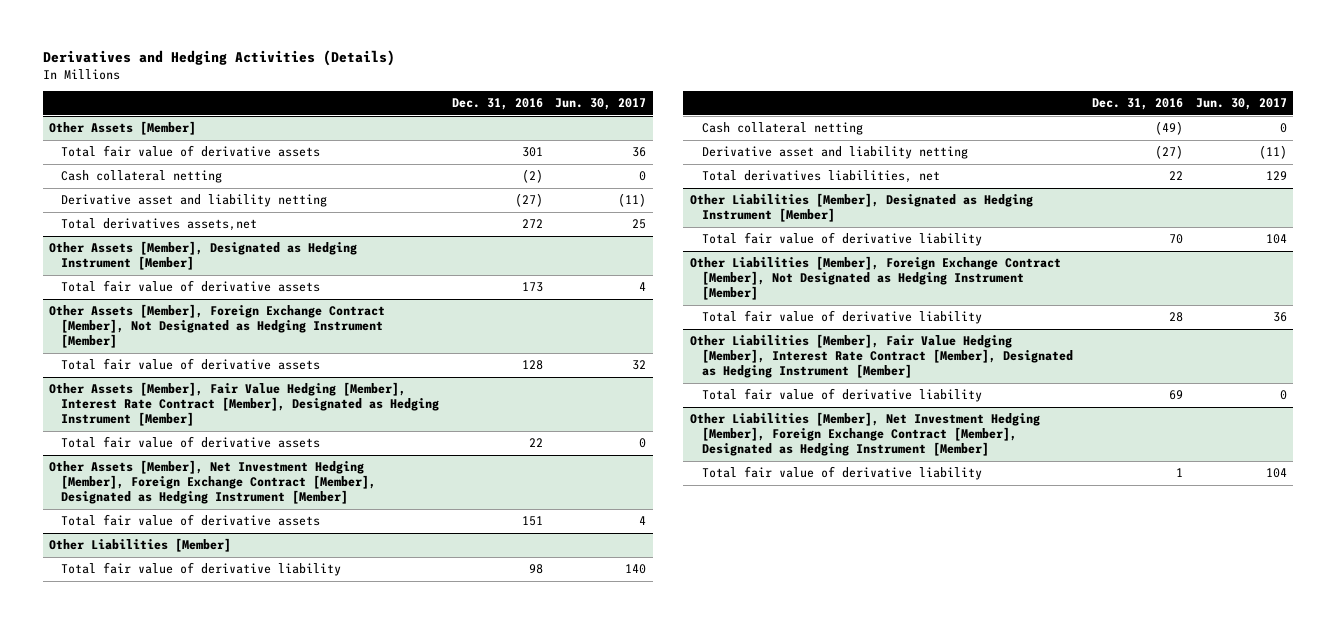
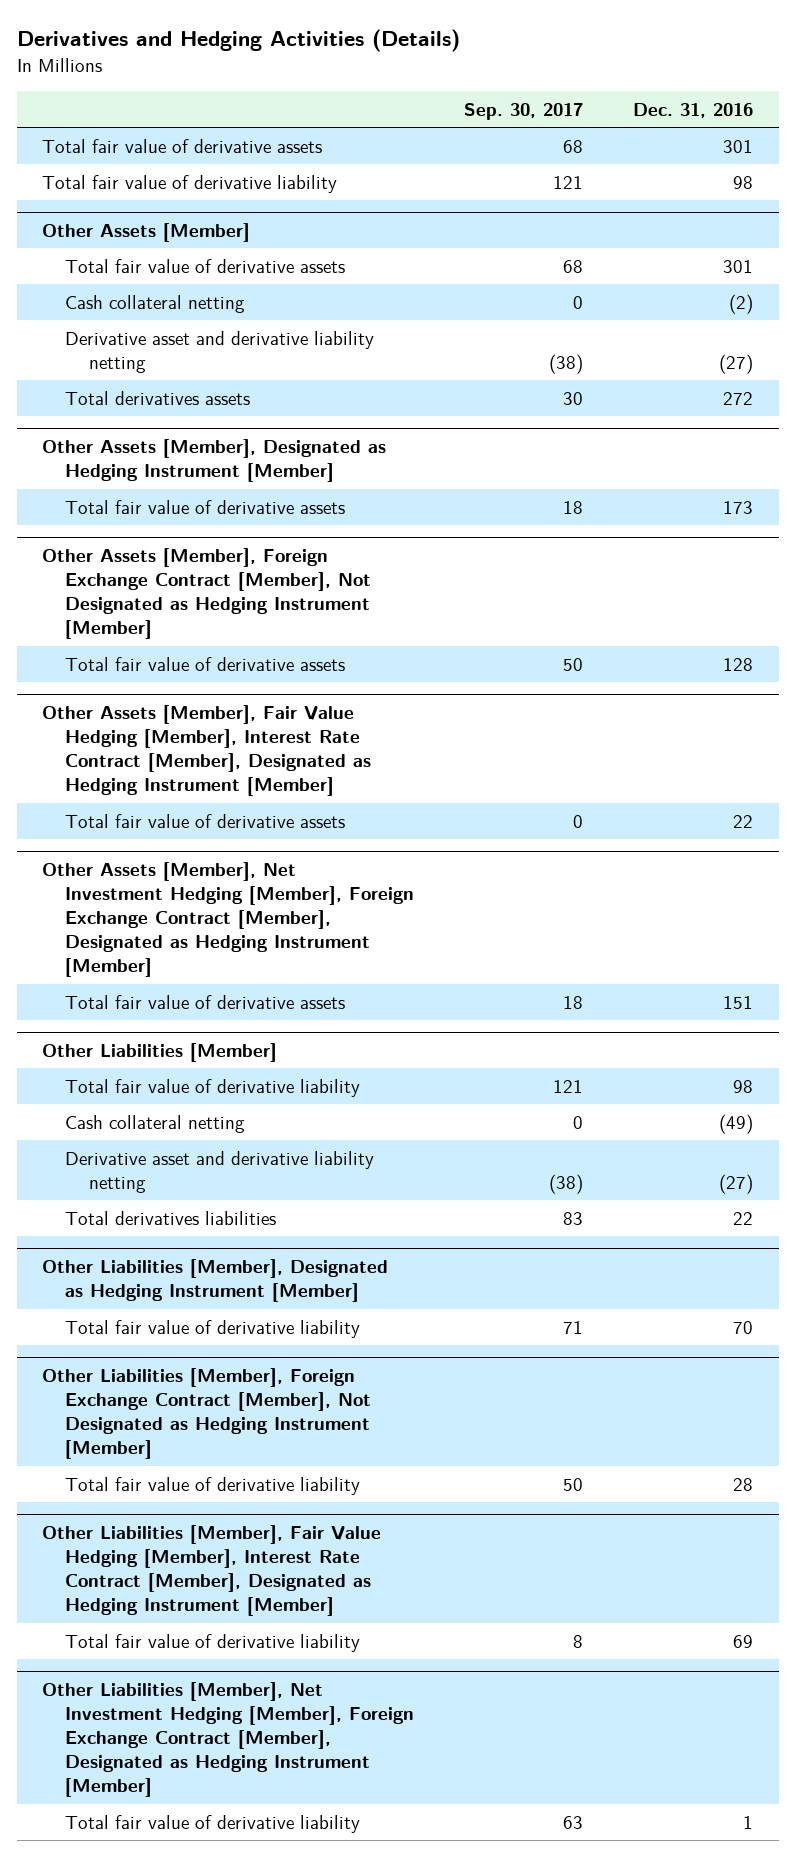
- | Dec. 31, 2016 | Jun. 30, 2017
+ | Sep. 30, 2017 | Dec. 31, 2016
+ Total fair value of derivative assets | 68 | 301
+ Total fair value of derivative liability | 121 | 98
@ Other Assets [Member]
- Derivative asset and liability netting | (27) | (11)
- Total derivatives assets,net | 272 | 25
+ Derivative asset and derivative liability netting | (38) | (27)
+ Total derivatives assets | 30 | 272
@ Other Liabilities [Member]
- Derivative asset and liability netting | (27) | (11)
- Total derivatives liabilities, net | 22 | 129
+ Derivative asset and derivative liability netting | (38) | (27)
+ Total derivatives liabilities | 83 | 22

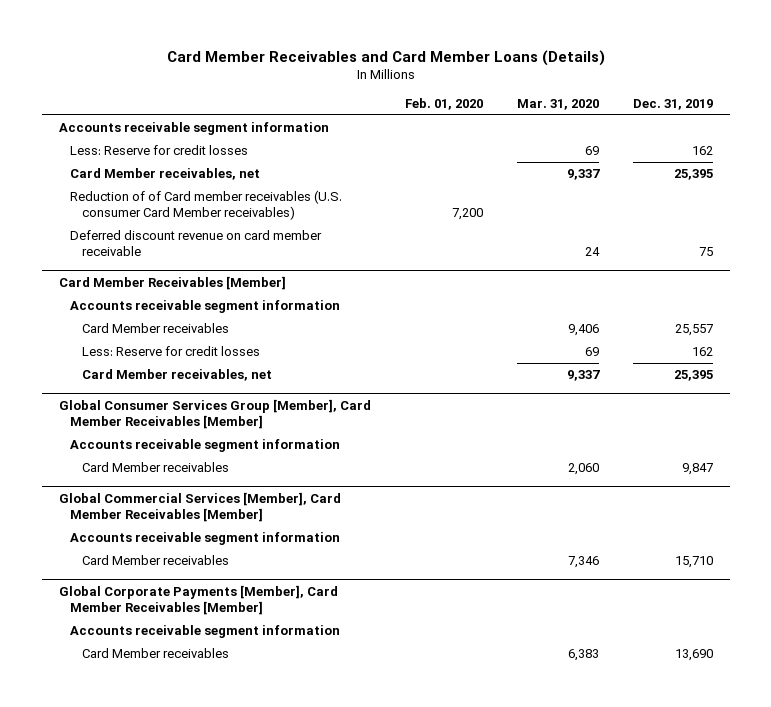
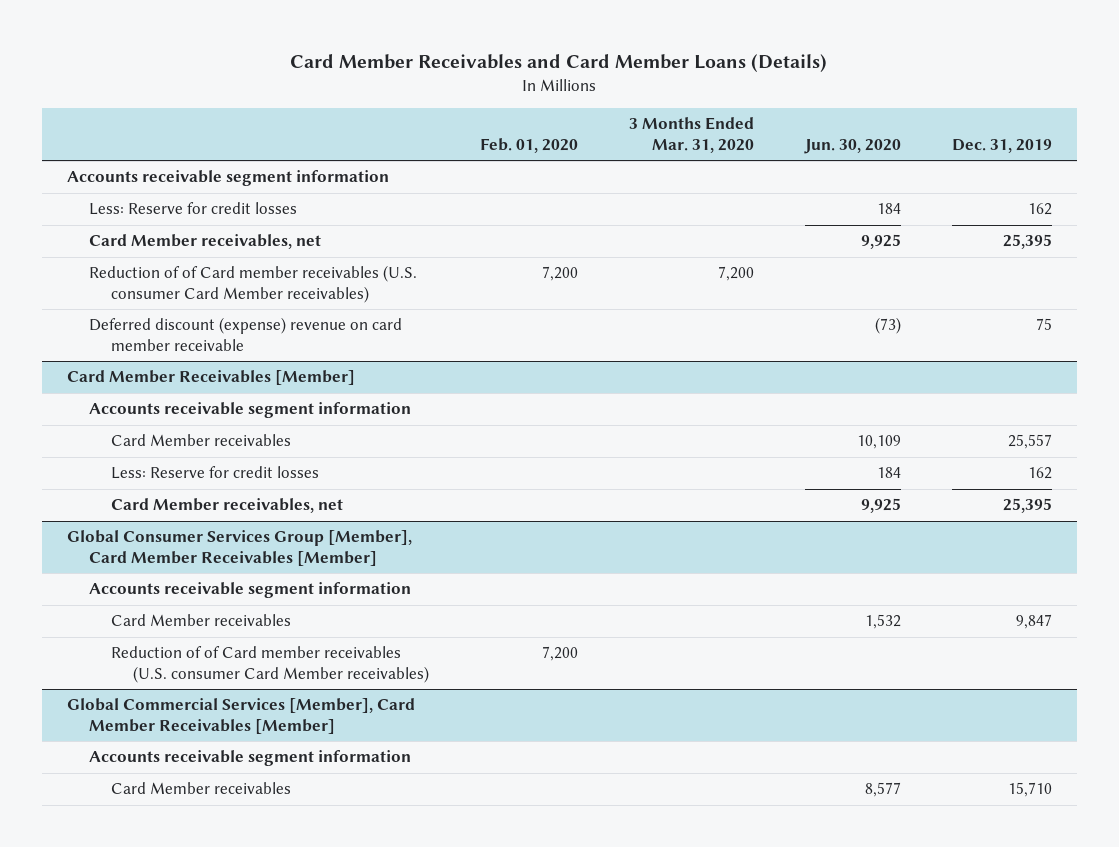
- | Feb. 01, 2020 | Mar. 31, 2020 | Dec. 31, 2019
+ | Feb. 01, 2020 | 3 Months Ended Mar. 31, 2020 | Jun. 30, 2020 | Dec. 31, 2019
- Deferred discount revenue on card member receivable | | 24 | 75
+ Deferred discount (expense) revenue on card member receivable | | | (73) | 75
@ Global Consumer Services Group [Member], Card Member Receivables [Member]
+ Reduction of of Card member receivables (U.S. consumer Card Member receivables) | 7,200 | | |
- Global Corporate Payments [Member], Card Member Receivables [Member]
- Accounts receivable segment information
- Card Member receivables | | 6,383 | 13,690

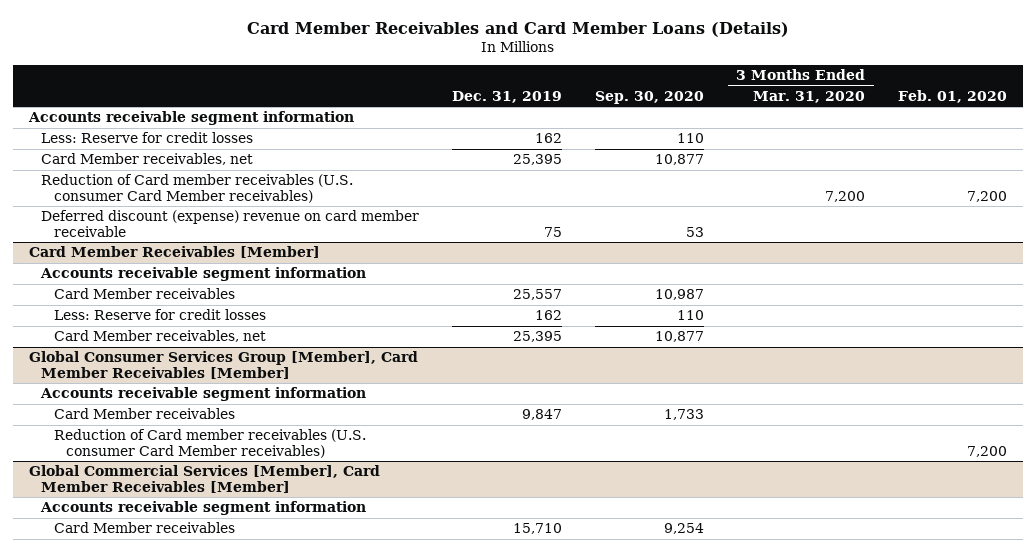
- | Feb. 01, 2020 | 3 Months Ended Mar. 31, 2020 | Jun. 30, 2020 | Dec. 31, 2019
+ | Dec. 31, 2019 | Sep. 30, 2020 | 3 Months Ended Mar. 31, 2020 | Feb. 01, 2020
- Reduction of of Card member receivables (U.S. consumer Card Member receivables) | 7,200 | 7,200 | |
+ Reduction of Card member receivables (U.S. consumer Card Member receivables) | | | 7,200 | 7,200
@ Global Consumer Services Group [Member], Card Member Receivables [Member]
- Reduction of of Card member receivables (U.S. consumer Card Member receivables) | 7,200 | | |
+ Reduction of Card member receivables (U.S. consumer Card Member receivables) | | | | 7,200

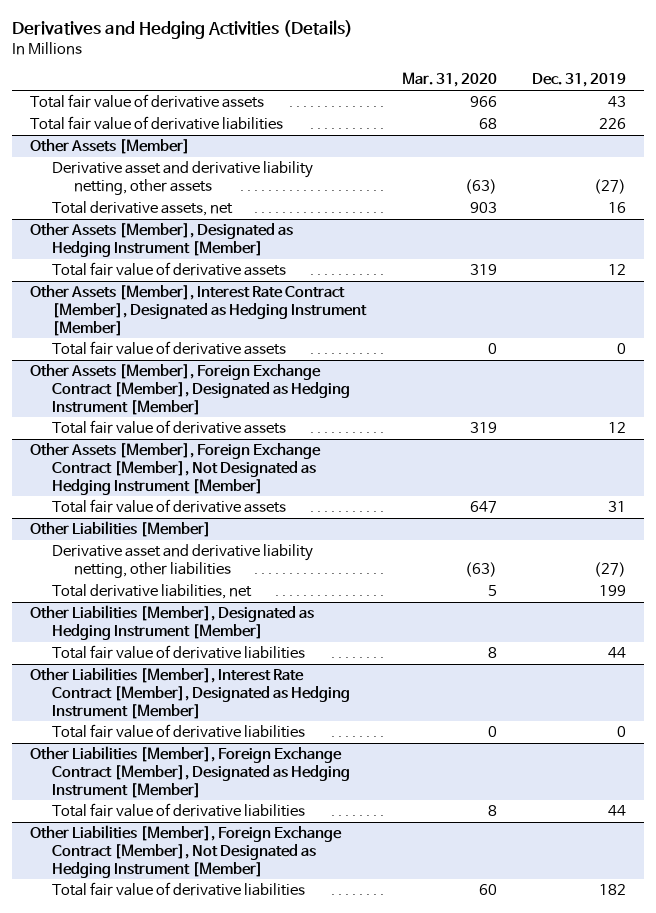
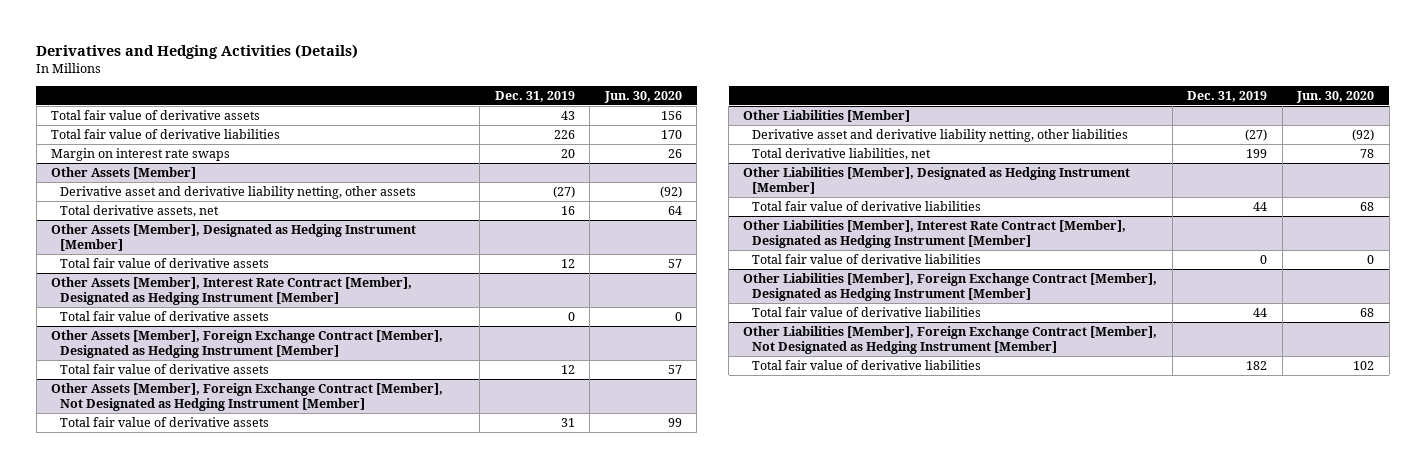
- | Mar. 31, 2020 | Dec. 31, 2019
+ | Dec. 31, 2019 | Jun. 30, 2020
+ Margin on interest rate swaps | 20 | 26

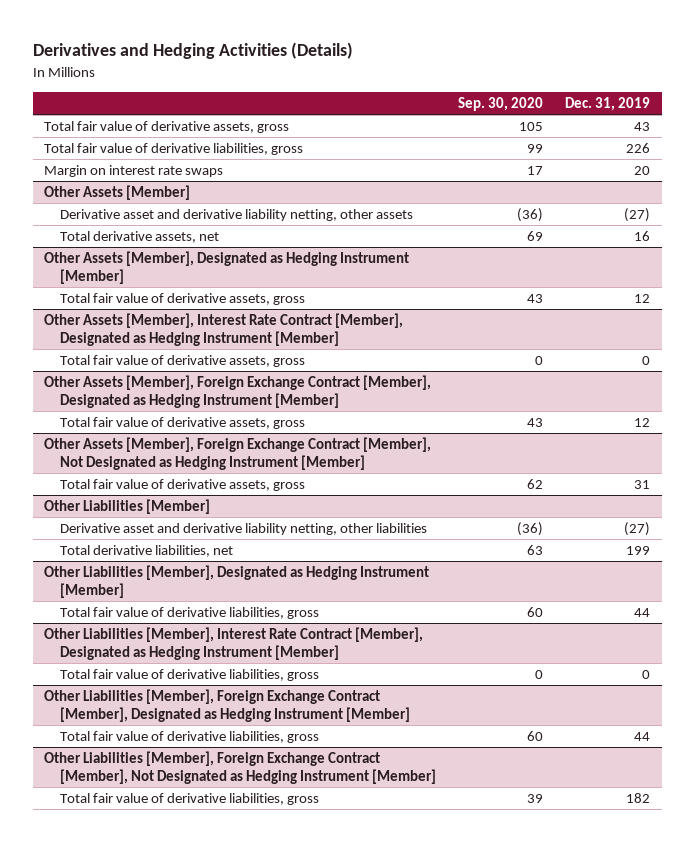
- | Dec. 31, 2019 | Jun. 30, 2020
+ | Sep. 30, 2020 | Dec. 31, 2019
- Total fair value of derivative assets | 43 | 156
- Total fair value of derivative liabilities | 226 | 170
+ Total fair value of derivative assets, gross | 105 | 43
+ Total fair value of derivative liabilities, gross | 99 | 226
@ Other Assets [Member], Designated as Hedging Instrument [Member]
- Total fair value of derivative assets | 12 | 57
+ Total fair value of derivative assets, gross | 43 | 12
@ Other Assets [Member], Interest Rate Contract [Member], Designated as Hedging Instrument [Member]
- Total fair value of derivative assets | 0 | 0
+ Total fair value of derivative assets, gross | 0 | 0
@ Other Assets [Member], Foreign Exchange Contract [Member], Designated as Hedging Instrument [Member]
- Total fair value of derivative assets | 12 | 57
+ Total fair value of derivative assets, gross | 43 | 12
@ Other Assets [Member], Foreign Exchange Contract [Member], Not Designated as Hedging Instrument [Member]
- Total fair value of derivative assets | 31 | 99
+ Total fair value of derivative assets, gross | 62 | 31
@ Other Liabilities [Member], Designated as Hedging Instrument [Member]
- Total fair value of derivative liabilities | 44 | 68
+ Total fair value of derivative liabilities, gross | 60 | 44
@ Other Liabilities [Member], Interest Rate Contract [Member], Designated as Hedging Instrument [Member]
- Total fair value of derivative liabilities | 0 | 0
+ Total fair value of derivative liabilities, gross | 0 | 0
@ Other Liabilities [Member], Foreign Exchange Contract [Member], Designated as Hedging Instrument [Member]
- Total fair value of derivative liabilities | 44 | 68
+ Total fair value of derivative liabilities, gross | 60 | 44
@ Other Liabilities [Member], Foreign Exchange Contract [Member], Not Designated as Hedging Instrument [Member]
- Total fair value of derivative liabilities | 182 | 102
+ Total fair value of derivative liabilities, gross | 39 | 182

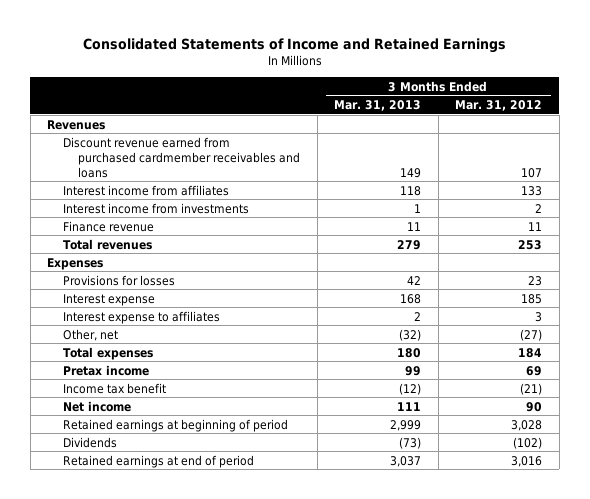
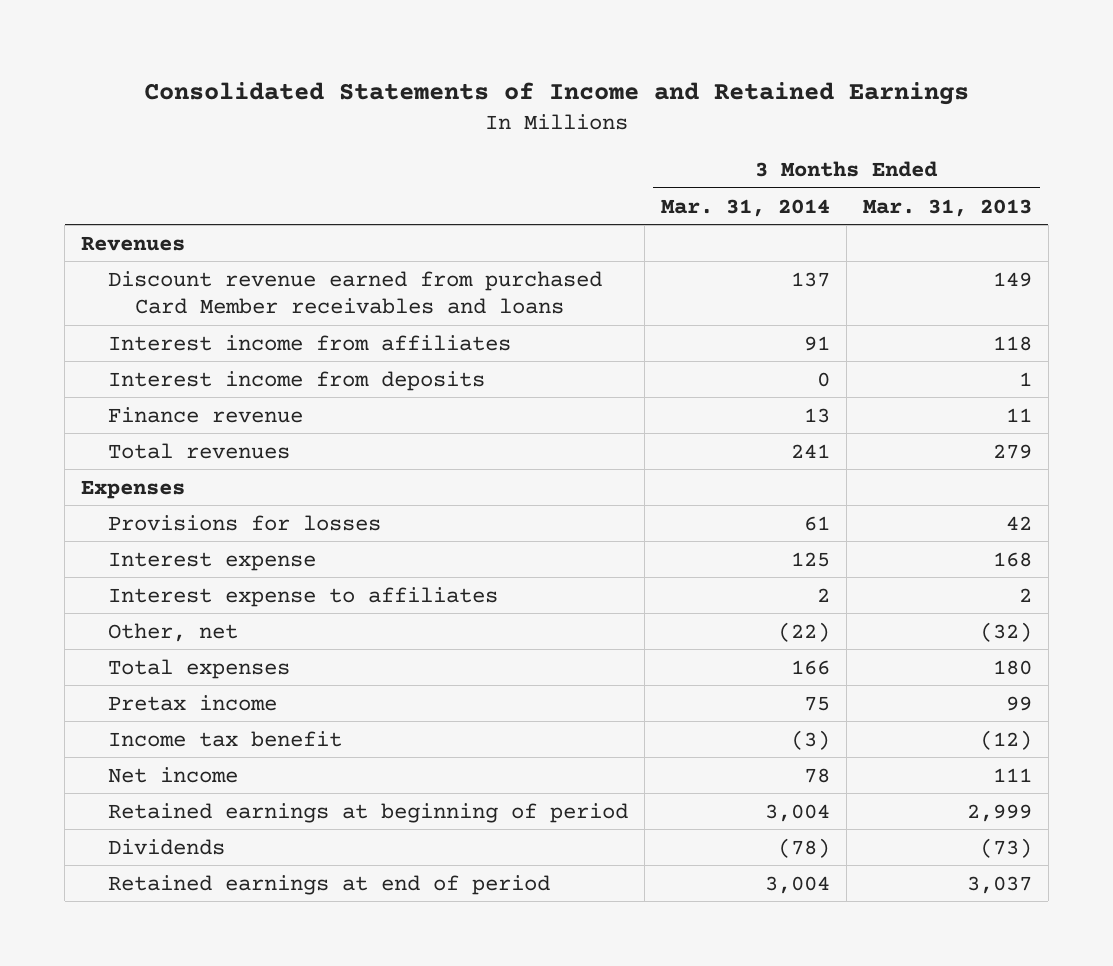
- | 3 Months Ended Mar. 31, 2013 | 3 Months Ended Mar. 31, 2012
+ | 3 Months Ended Mar. 31, 2014 | 3 Months Ended Mar. 31, 2013
- Discount revenue earned from purchased cardmember receivables and loans | 149 | 107
+ Discount revenue earned from purchased Card Member receivables and loans | 137 | 149
- Interest income from investments | 1 | 2
+ Interest income from deposits | 0 | 1

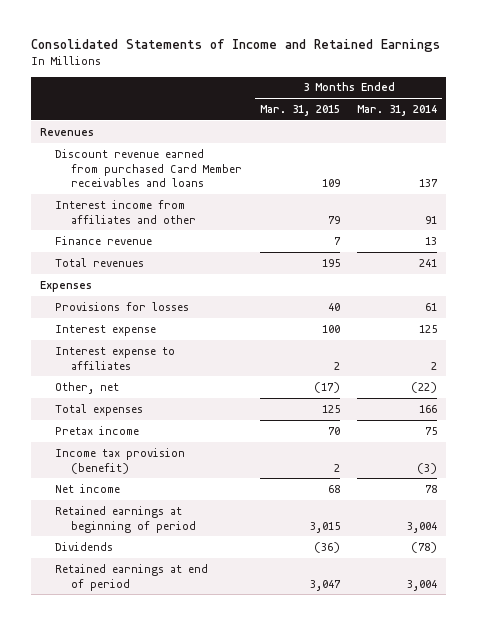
- | 3 Months Ended Mar. 31, 2014 | 3 Months Ended Mar. 31, 2013
+ | 3 Months Ended Mar. 31, 2015 | 3 Months Ended Mar. 31, 2014
- Interest income from affiliates | 91 | 118
- Interest income from deposits | 0 | 1
+ Interest income from affiliates and other | 79 | 91
- Income tax benefit | (3) | (12)
+ Income tax provision (benefit) | 2 | (3)

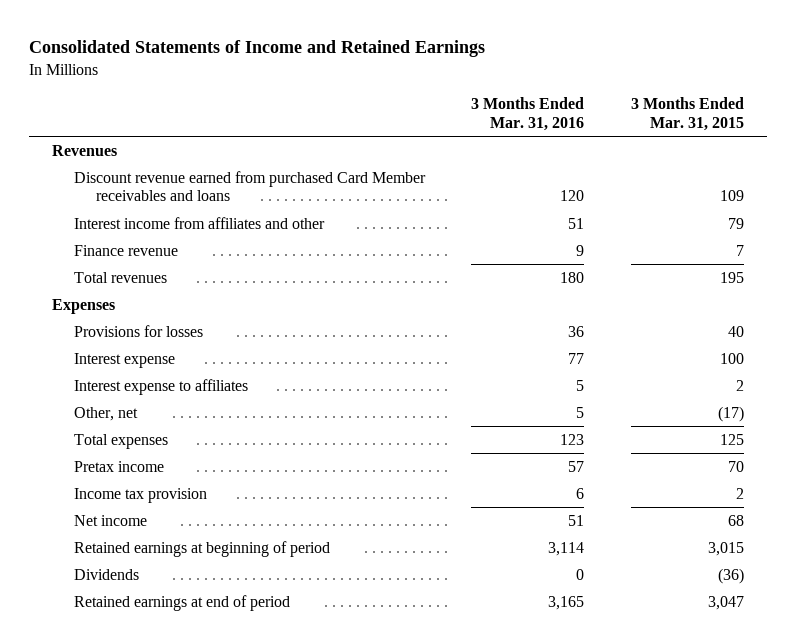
- | 3 Months Ended Mar. 31, 2015 | 3 Months Ended Mar. 31, 2014
+ | 3 Months Ended Mar. 31, 2016 | 3 Months Ended Mar. 31, 2015
- Income tax provision (benefit) | 2 | (3)
+ Income tax provision | 6 | 2

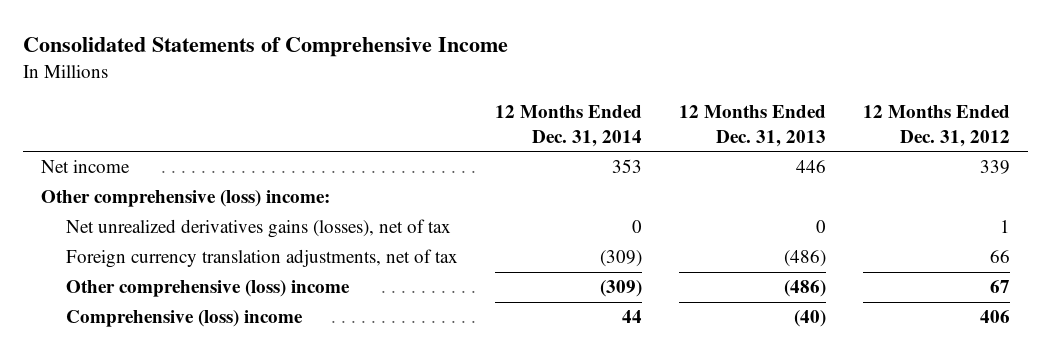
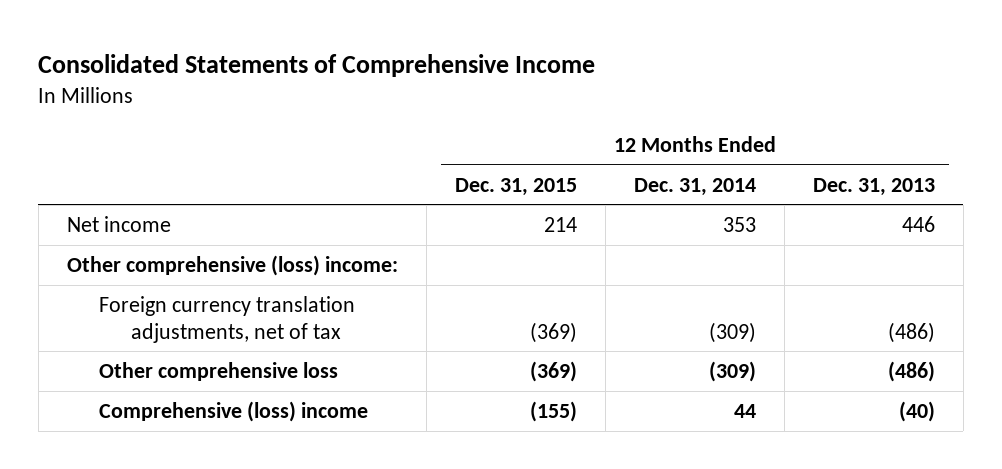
- | 12 Months Ended Dec. 31, 2014 | 12 Months Ended Dec. 31, 2013 | 12 Months Ended Dec. 31, 2012
+ | 12 Months Ended Dec. 31, 2015 | 12 Months Ended Dec. 31, 2014 | 12 Months Ended Dec. 31, 2013
- Net unrealized derivatives gains (losses), net of tax | 0 | 0 | 1
- Other comprehensive (loss) income | (309) | (486) | 67
+ Other comprehensive loss | (369) | (309) | (486)

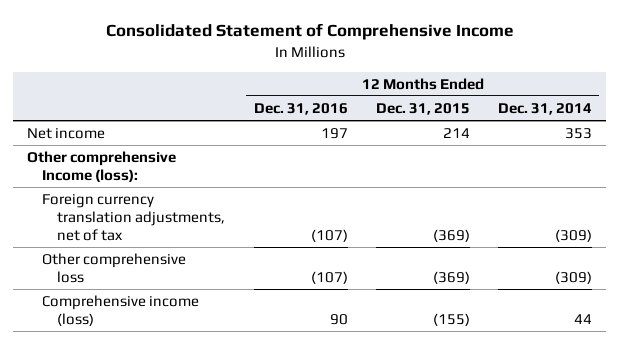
- Consolidated Statements of Comprehensive Income
+ Consolidated Statement of Comprehensive Income
- | 12 Months Ended Dec. 31, 2015 | 12 Months Ended Dec. 31, 2014 | 12 Months Ended Dec. 31, 2013
+ | 12 Months Ended Dec. 31, 2016 | 12 Months Ended Dec. 31, 2015 | 12 Months Ended Dec. 31, 2014
- Other comprehensive (loss) income:
+ Other comprehensive Income (loss):
- Comprehensive (loss) income | (155) | 44 | (40)
+ Comprehensive income (loss) | 90 | (155) | 44

